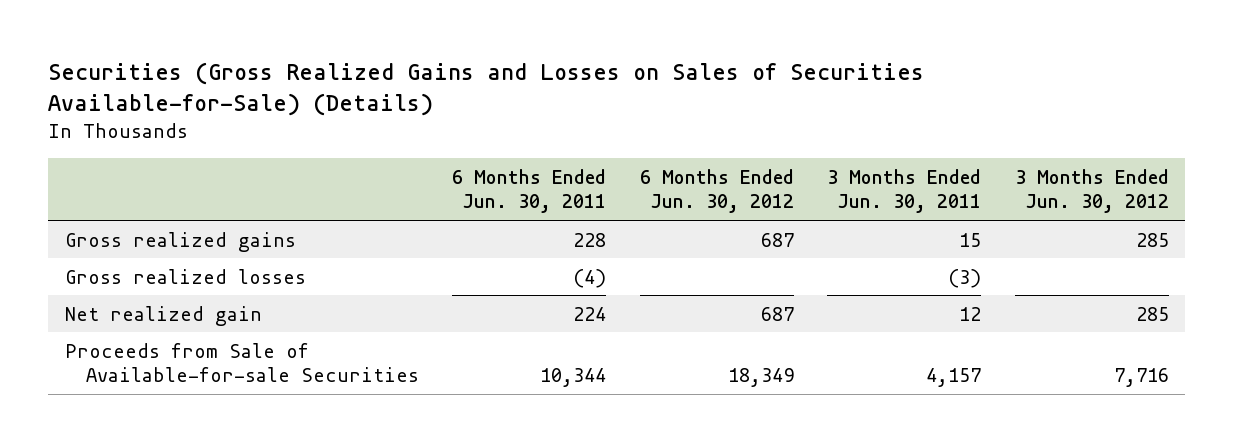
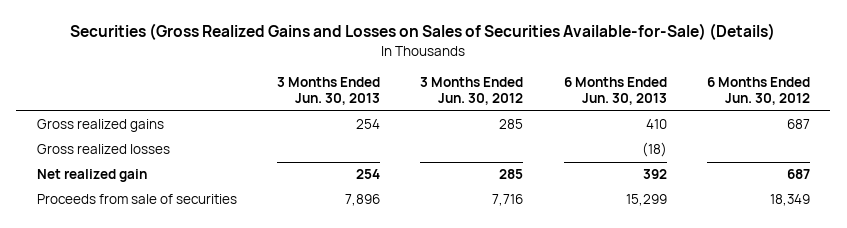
- | 6 Months Ended Jun. 30, 2011 | 6 Months Ended Jun. 30, 2012 | 3 Months Ended Jun. 30, 2011 | 3 Months Ended Jun. 30, 2012
+ | 3 Months Ended Jun. 30, 2013 | 3 Months Ended Jun. 30, 2012 | 6 Months Ended Jun. 30, 2013 | 6 Months Ended Jun. 30, 2012
- Proceeds from Sale of Available-for-sale Securities | 10,344 | 18,349 | 4,157 | 7,716
+ Proceeds from sale of securities | 7,896 | 7,716 | 15,299 | 18,349

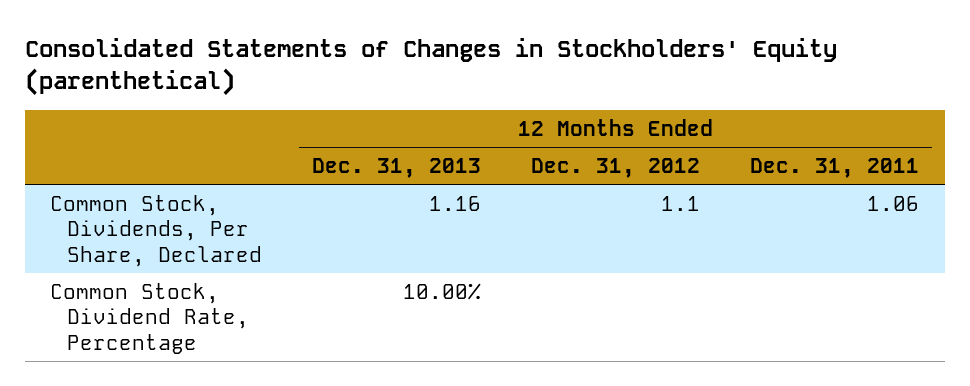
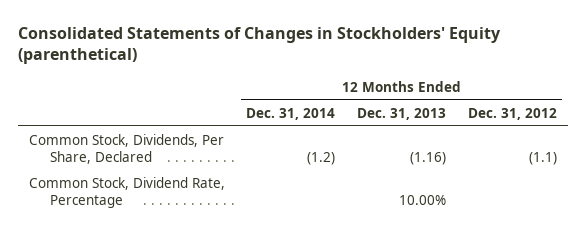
- | 12 Months Ended Dec. 31, 2013 | 12 Months Ended Dec. 31, 2012 | 12 Months Ended Dec. 31, 2011
+ | 12 Months Ended Dec. 31, 2014 | 12 Months Ended Dec. 31, 2013 | 12 Months Ended Dec. 31, 2012
- Common Stock, Dividends, Per Share, Declared | 1.16 | 1.1 | 1.06
+ Common Stock, Dividends, Per Share, Declared | (1.2) | (1.16) | (1.1)

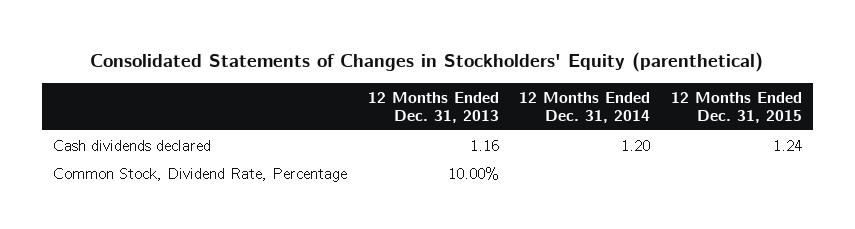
- | 12 Months Ended Dec. 31, 2014 | 12 Months Ended Dec. 31, 2013 | 12 Months Ended Dec. 31, 2012
+ | 12 Months Ended Dec. 31, 2013 | 12 Months Ended Dec. 31, 2014 | 12 Months Ended Dec. 31, 2015
- Common Stock, Dividends, Per Share, Declared | (1.2) | (1.16) | (1.1)
+ Cash dividends declared | 1.16 | 1.20 | 1.24

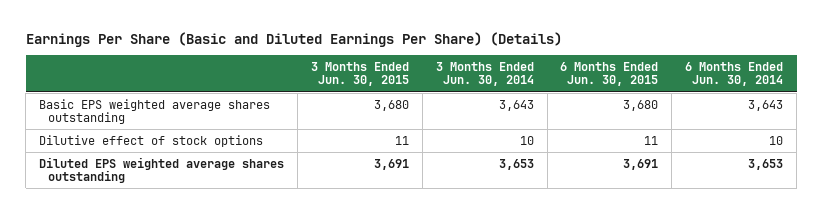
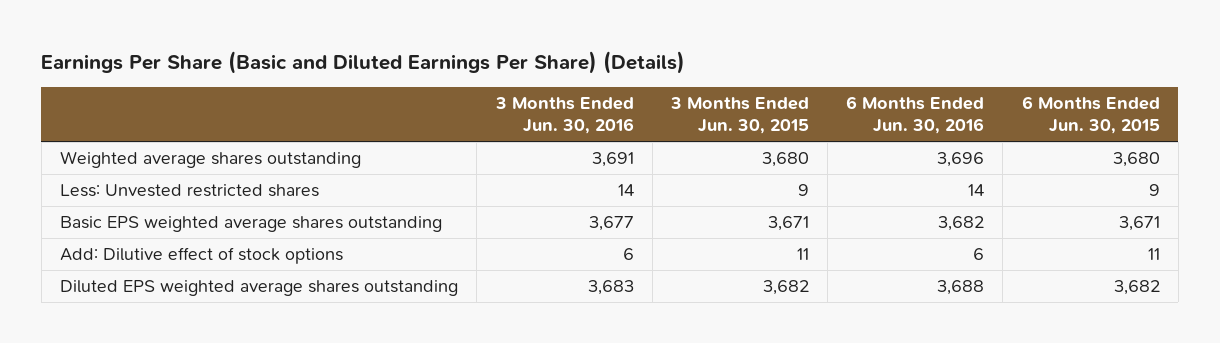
- | 3 Months Ended Jun. 30, 2015 | 3 Months Ended Jun. 30, 2014 | 6 Months Ended Jun. 30, 2015 | 6 Months Ended Jun. 30, 2014
+ | 3 Months Ended Jun. 30, 2016 | 3 Months Ended Jun. 30, 2015 | 6 Months Ended Jun. 30, 2016 | 6 Months Ended Jun. 30, 2015
- Basic EPS weighted average shares outstanding | 3,680 | 3,643 | 3,680 | 3,643
- Dilutive effect of stock options | 11 | 10 | 11 | 10
- Diluted EPS weighted average shares outstanding | 3,691 | 3,653 | 3,691 | 3,653
+ Weighted average shares outstanding | 3,691 | 3,680 | 3,696 | 3,680
+ Less: Unvested restricted shares | 14 | 9 | 14 | 9
+ Basic EPS weighted average shares outstanding | 3,677 | 3,671 | 3,682 | 3,671
+ Add: Dilutive effect of stock options | 6 | 11 | 6 | 11
+ Diluted EPS weighted average shares outstanding | 3,683 | 3,682 | 3,688 | 3,682

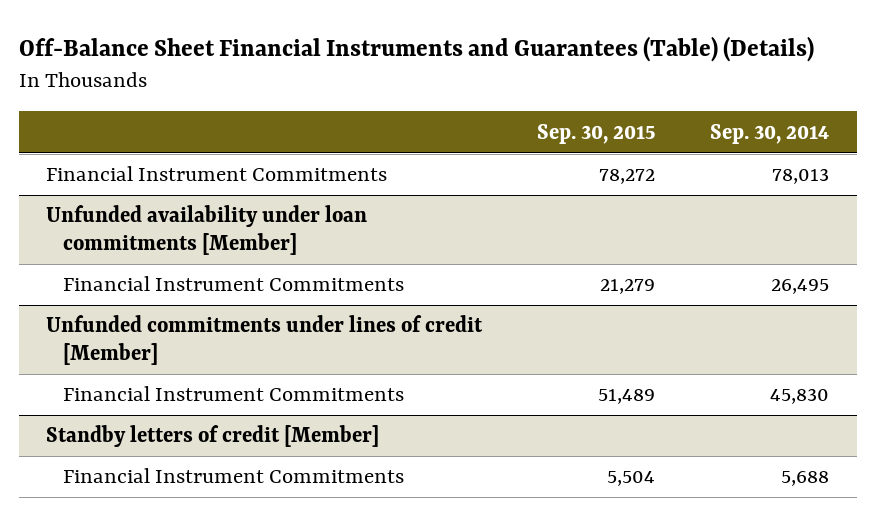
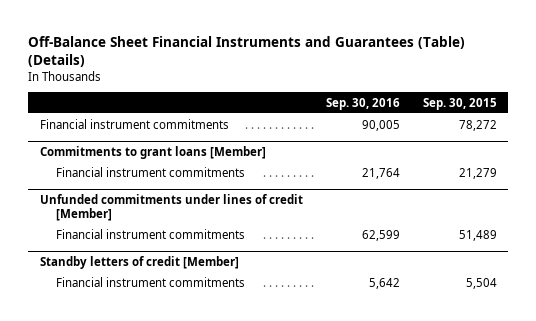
- | Sep. 30, 2015 | Sep. 30, 2014
+ | Sep. 30, 2016 | Sep. 30, 2015
- Financial Instrument Commitments | 78,272 | 78,013
- Unfunded availability under loan commitments [Member]
- Financial Instrument Commitments | 21,279 | 26,495
+ Financial instrument commitments | 90,005 | 78,272
+ Commitments to grant loans [Member]
+ Financial instrument commitments | 21,764 | 21,279
@ Unfunded commitments under lines of credit [Member]
- Financial Instrument Commitments | 51,489 | 45,830
+ Financial instrument commitments | 62,599 | 51,489
@ Standby letters of credit [Member]
- Financial Instrument Commitments | 5,504 | 5,688
+ Financial instrument commitments | 5,642 | 5,504

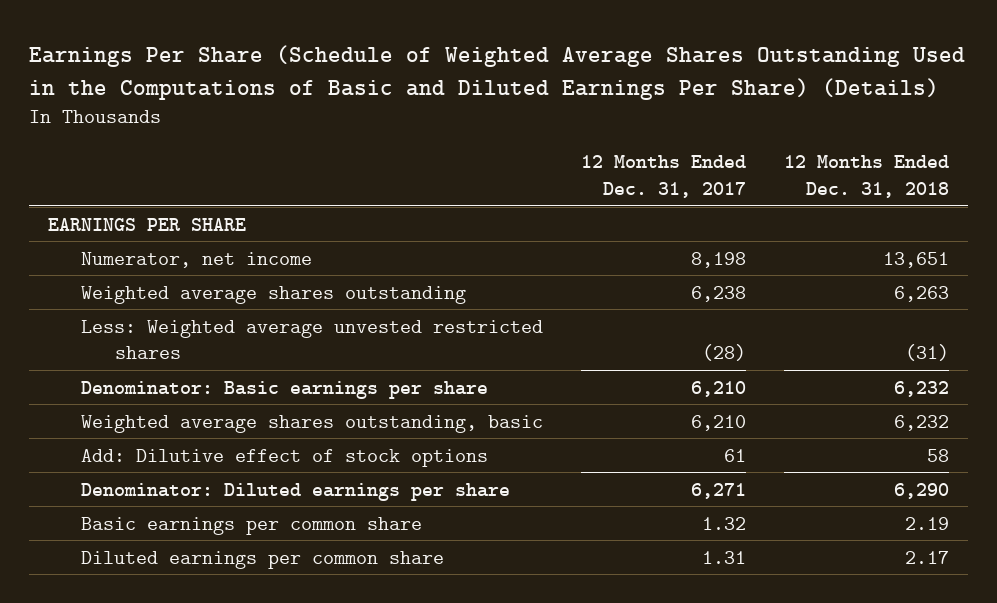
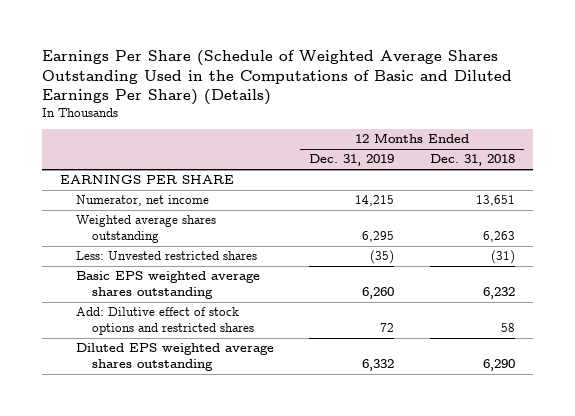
- | 12 Months Ended Dec. 31, 2017 | 12 Months Ended Dec. 31, 2018
+ | 12 Months Ended Dec. 31, 2019 | 12 Months Ended Dec. 31, 2018
- Less: Weighted average unvested restricted shares | (28) | (31)
- Denominator: Basic earnings per share | 6,210 | 6,232
- Weighted average shares outstanding, basic | 6,210 | 6,232
- Add: Dilutive effect of stock options | 61 | 58
- Denominator: Diluted earnings per share | 6,271 | 6,290
- Basic earnings per common share | 1.32 | 2.19
- Diluted earnings per common share | 1.31 | 2.17
+ Less: Unvested restricted shares | (35) | (31)
+ Basic EPS weighted average shares outstanding | 6,260 | 6,232
+ Add: Dilutive effect of stock options and restricted shares | 72 | 58
+ Diluted EPS weighted average shares outstanding | 6,332 | 6,290

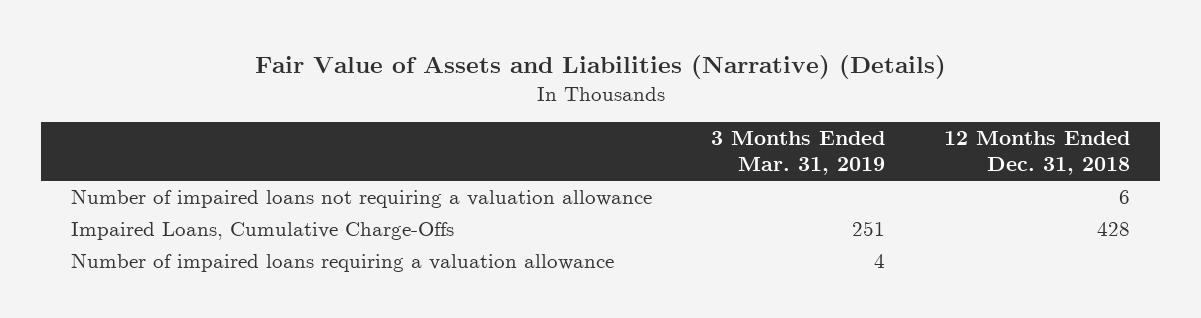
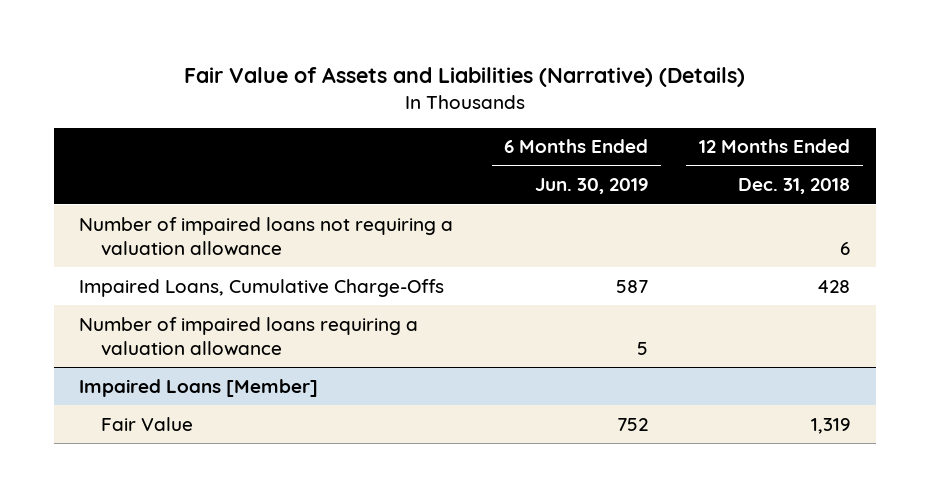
- | 3 Months Ended Mar. 31, 2019 | 12 Months Ended Dec. 31, 2018
+ | 6 Months Ended Jun. 30, 2019 | 12 Months Ended Dec. 31, 2018
+ Impaired Loans [Member]
+ Fair Value | 752 | 1,319

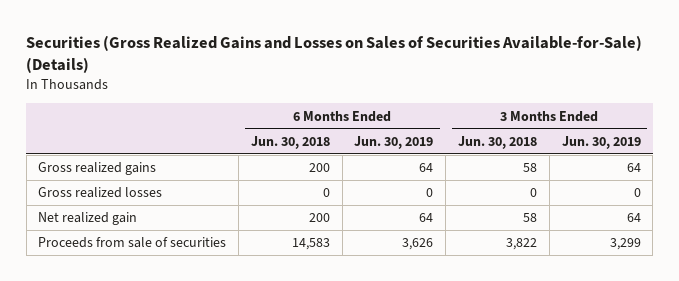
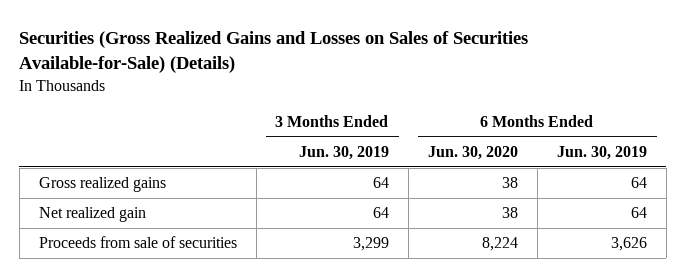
- | 6 Months Ended Jun. 30, 2018 | 6 Months Ended Jun. 30, 2019 | 3 Months Ended Jun. 30, 2018 | 3 Months Ended Jun. 30, 2019
+ | 3 Months Ended Jun. 30, 2019 | 6 Months Ended Jun. 30, 2020 | 6 Months Ended Jun. 30, 2019
- Gross realized losses | 0 | 0 | 0 | 0

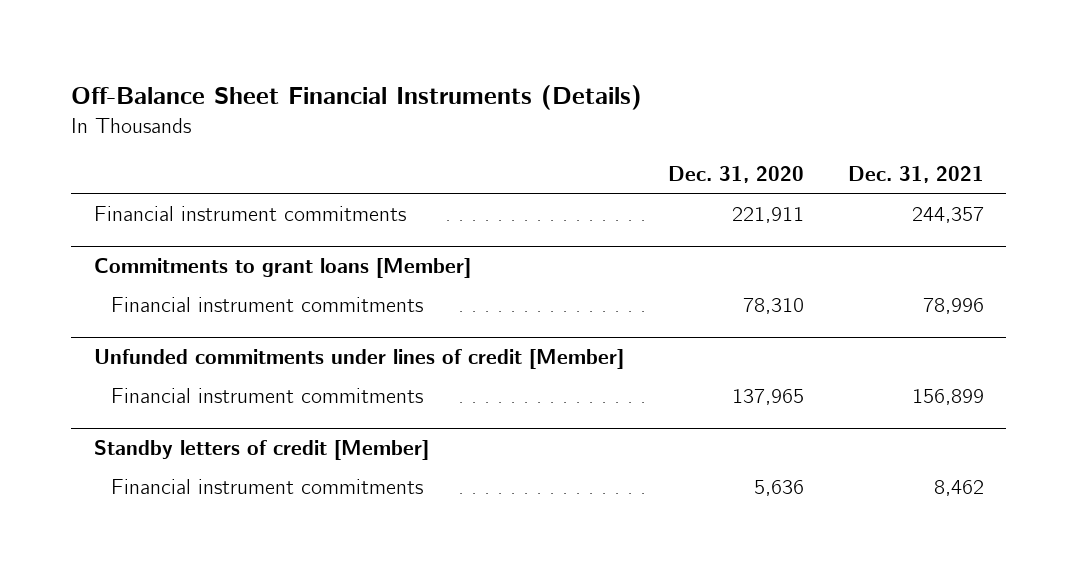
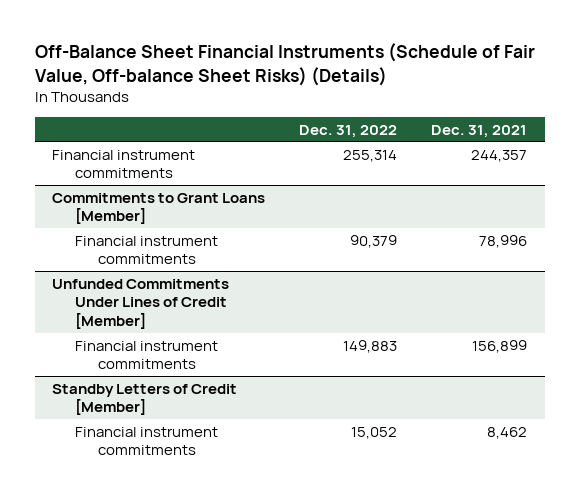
- Off-Balance Sheet Financial Instruments (Details)
+ Off-Balance Sheet Financial Instruments (Schedule of Fair Value, Off-balance Sheet Risks) (Details)
- | Dec. 31, 2020 | Dec. 31, 2021
+ | Dec. 31, 2022 | Dec. 31, 2021
- Commitments to grant loans [Member]
+ Commitments to Grant Loans [Member]
- Unfunded commitments under lines of credit [Member]
+ Unfunded Commitments Under Lines of Credit [Member]
- Standby letters of credit [Member]
+ Standby Letters of Credit [Member]

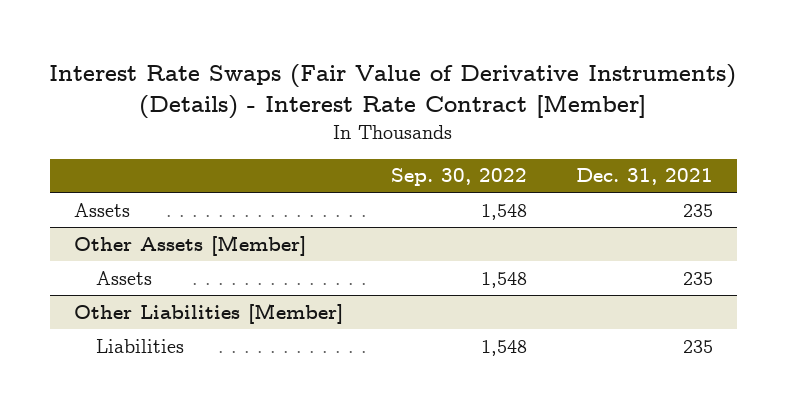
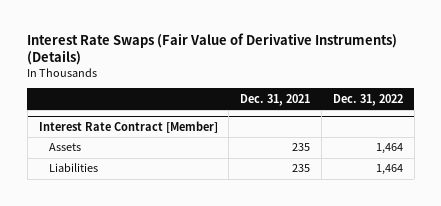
- Interest Rate Swaps (Fair Value of Derivative Instruments) (Details) - Interest Rate Contract [Member]
+ Interest Rate Swaps (Fair Value of Derivative Instruments) (Details)
- | Sep. 30, 2022 | Dec. 31, 2021
+ | Dec. 31, 2021 | Dec. 31, 2022
- Assets | 1,548 | 235
- Other Assets [Member]
+ Interest Rate Contract [Member]
- Other Liabilities [Member]

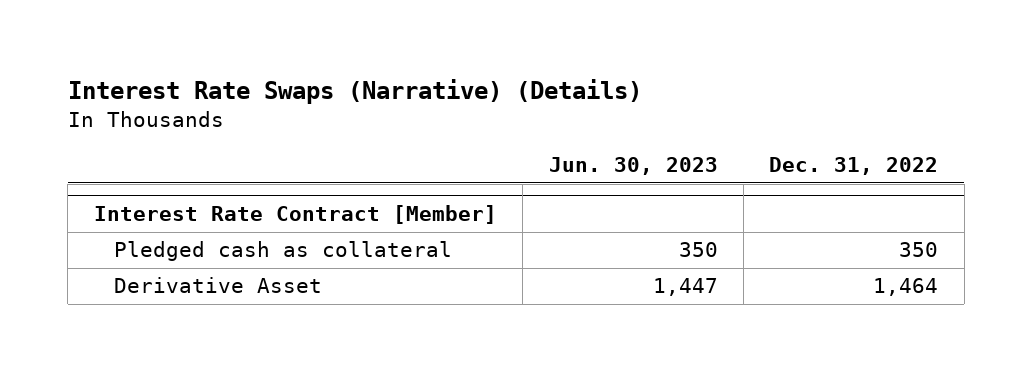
- Interest Rate Swaps (Fair Value of Derivative Instruments) (Details)
+ Interest Rate Swaps (Narrative) (Details)
- | Dec. 31, 2021 | Dec. 31, 2022
+ | Jun. 30, 2023 | Dec. 31, 2022
@ Interest Rate Contract [Member]
- Assets | 235 | 1,464
- Liabilities | 235 | 1,464
+ Pledged cash as collateral | 350 | 350
+ Derivative Asset | 1,447 | 1,464

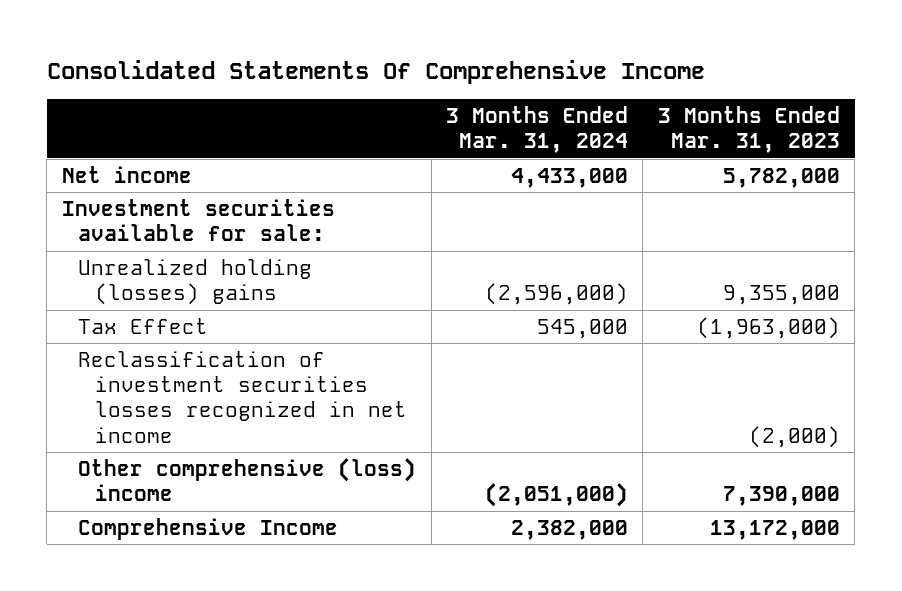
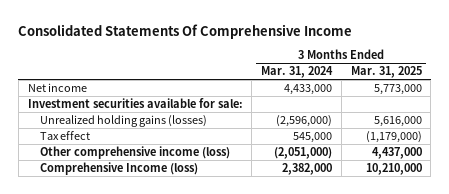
- | 3 Months Ended Mar. 31, 2024 | 3 Months Ended Mar. 31, 2023
+ | 3 Months Ended Mar. 31, 2024 | 3 Months Ended Mar. 31, 2025
- Unrealized holding (losses) gains | (2,596,000) | 9,355,000
- Tax Effect | 545,000 | (1,963,000)
- Reclassification of investment securities losses recognized in net income | | (2,000)
- Other comprehensive (loss) income | (2,051,000) | 7,390,000
- Comprehensive Income | 2,382,000 | 13,172,000
+ Unrealized holding gains (losses) | (2,596,000) | 5,616,000
+ Tax effect | 545,000 | (1,179,000)
+ Other comprehensive income (loss) | (2,051,000) | 4,437,000
+ Comprehensive Income (loss) | 2,382,000 | 10,210,000

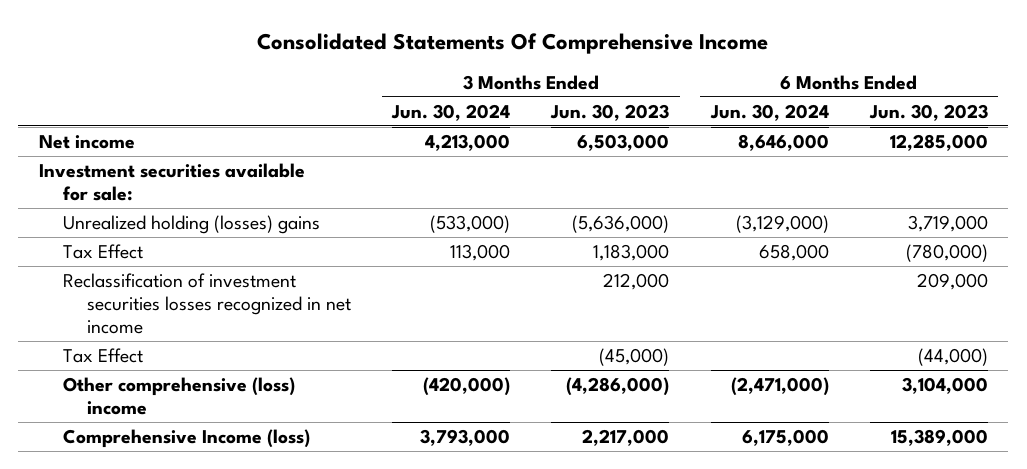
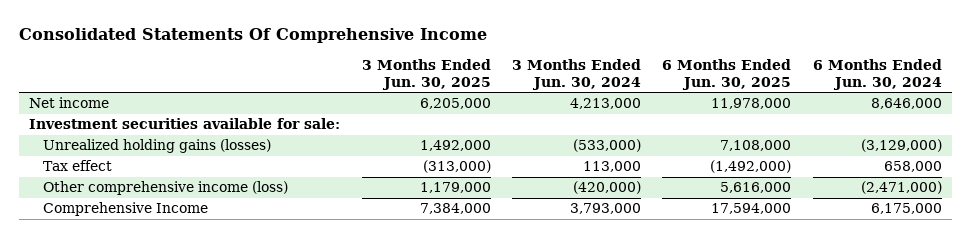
- | 3 Months Ended Jun. 30, 2024 | 3 Months Ended Jun. 30, 2023 | 6 Months Ended Jun. 30, 2024 | 6 Months Ended Jun. 30, 2023
+ | 3 Months Ended Jun. 30, 2025 | 3 Months Ended Jun. 30, 2024 | 6 Months Ended Jun. 30, 2025 | 6 Months Ended Jun. 30, 2024
- Unrealized holding (losses) gains | (533,000) | (5,636,000) | (3,129,000) | 3,719,000
- Tax Effect | 113,000 | 1,183,000 | 658,000 | (780,000)
- Reclassification of investment securities losses recognized in net income | | 212,000 | | 209,000
- Tax Effect | | (45,000) | | (44,000)
- Other comprehensive (loss) income | (420,000) | (4,286,000) | (2,471,000) | 3,104,000
- Comprehensive Income (loss) | 3,793,000 | 2,217,000 | 6,175,000 | 15,389,000
+ Unrealized holding gains (losses) | 1,492,000 | (533,000) | 7,108,000 | (3,129,000)
+ Tax effect | (313,000) | 113,000 | (1,492,000) | 658,000
+ Other comprehensive income (loss) | 1,179,000 | (420,000) | 5,616,000 | (2,471,000)
+ Comprehensive Income | 7,384,000 | 3,793,000 | 17,594,000 | 6,175,000

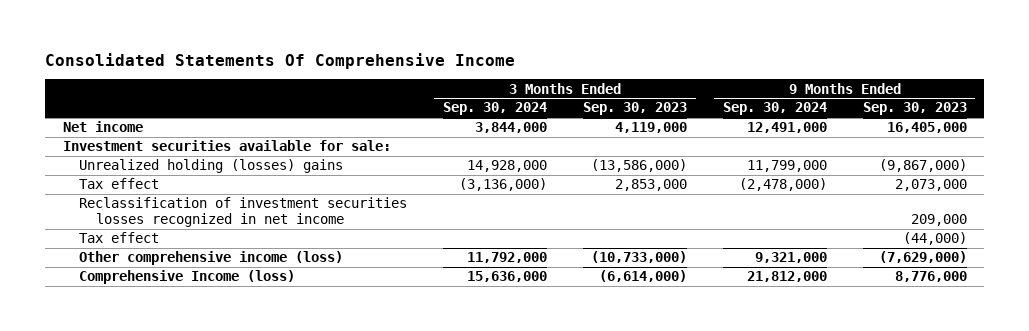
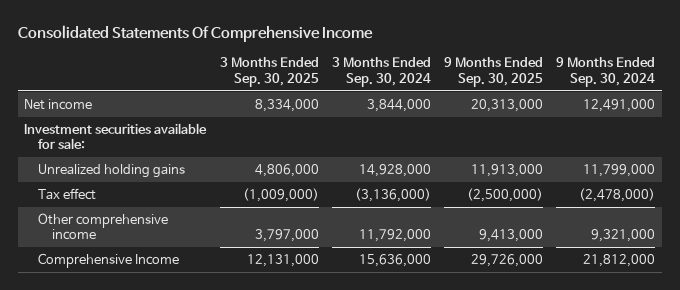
- | 3 Months Ended Sep. 30, 2024 | 3 Months Ended Sep. 30, 2023 | 9 Months Ended Sep. 30, 2024 | 9 Months Ended Sep. 30, 2023
+ | 3 Months Ended Sep. 30, 2025 | 3 Months Ended Sep. 30, 2024 | 9 Months Ended Sep. 30, 2025 | 9 Months Ended Sep. 30, 2024
- Unrealized holding (losses) gains | 14,928,000 | (13,586,000) | 11,799,000 | (9,867,000)
+ Unrealized holding gains | 4,806,000 | 14,928,000 | 11,913,000 | 11,799,000
- Reclassification of investment securities losses recognized in net income | | | | 209,000
- Tax effect | | | | (44,000)
- Other comprehensive income (loss) | 11,792,000 | (10,733,000) | 9,321,000 | (7,629,000)
- Comprehensive Income (loss) | 15,636,000 | (6,614,000) | 21,812,000 | 8,776,000
+ Other comprehensive income | 3,797,000 | 11,792,000 | 9,413,000 | 9,321,000
+ Comprehensive Income | 12,131,000 | 15,636,000 | 29,726,000 | 21,812,000

